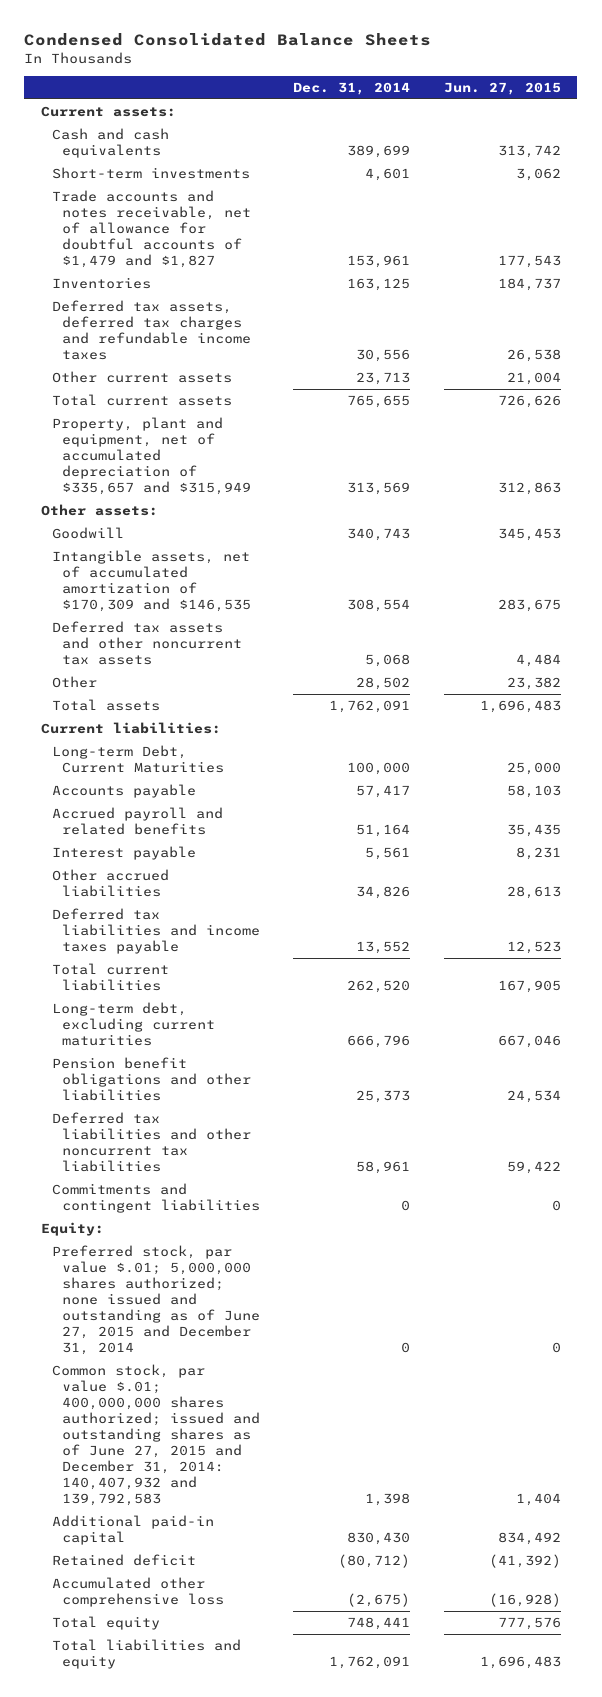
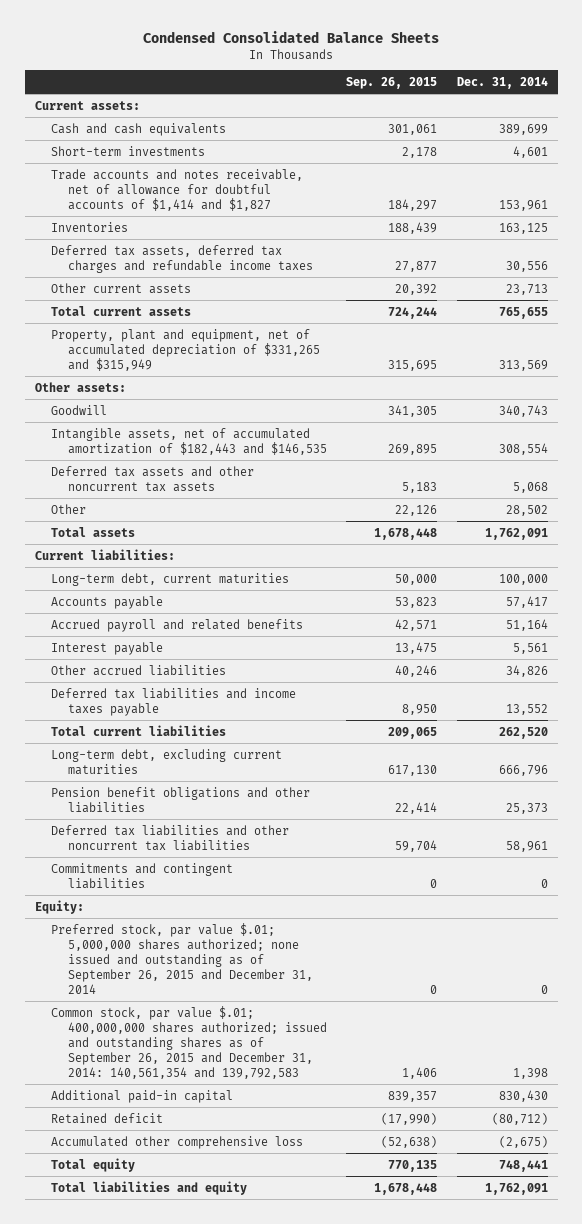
- | Dec. 31, 2014 | Jun. 27, 2015
+ | Sep. 26, 2015 | Dec. 31, 2014
- Trade accounts and notes receivable, net of allowance for doubtful accounts of $1,479 and $1,827 | 153,961 | 177,543
+ Trade accounts and notes receivable, net of allowance for doubtful accounts of $1,414 and $1,827 | 184,297 | 153,961
- Property, plant and equipment, net of accumulated depreciation of $335,657 and $315,949 | 313,569 | 312,863
+ Property, plant and equipment, net of accumulated depreciation of $331,265 and $315,949 | 315,695 | 313,569
- Intangible assets, net of accumulated amortization of $170,309 and $146,535 | 308,554 | 283,675
+ Intangible assets, net of accumulated amortization of $182,443 and $146,535 | 269,895 | 308,554
- Long-term Debt, Current Maturities | 100,000 | 25,000
+ Long-term debt, current maturities | 50,000 | 100,000
- Preferred stock, par value $.01; 5,000,000 shares authorized; none issued and outstanding as of June 27, 2015 and December 31, 2014 | 0 | 0
- Common stock, par value $.01; 400,000,000 shares authorized; issued and outstanding shares as of June 27, 2015 and December 31, 2014: 140,407,932 and 139,792,583 | 1,398 | 1,404
+ Preferred stock, par value $.01; 5,000,000 shares authorized; none issued and outstanding as of September 26, 2015 and December 31, 2014 | 0 | 0
+ Common stock, par value $.01; 400,000,000 shares authorized; issued and outstanding shares as of September 26, 2015 and December 31, 2014: 140,561,354 and 139,792,583 | 1,406 | 1,398

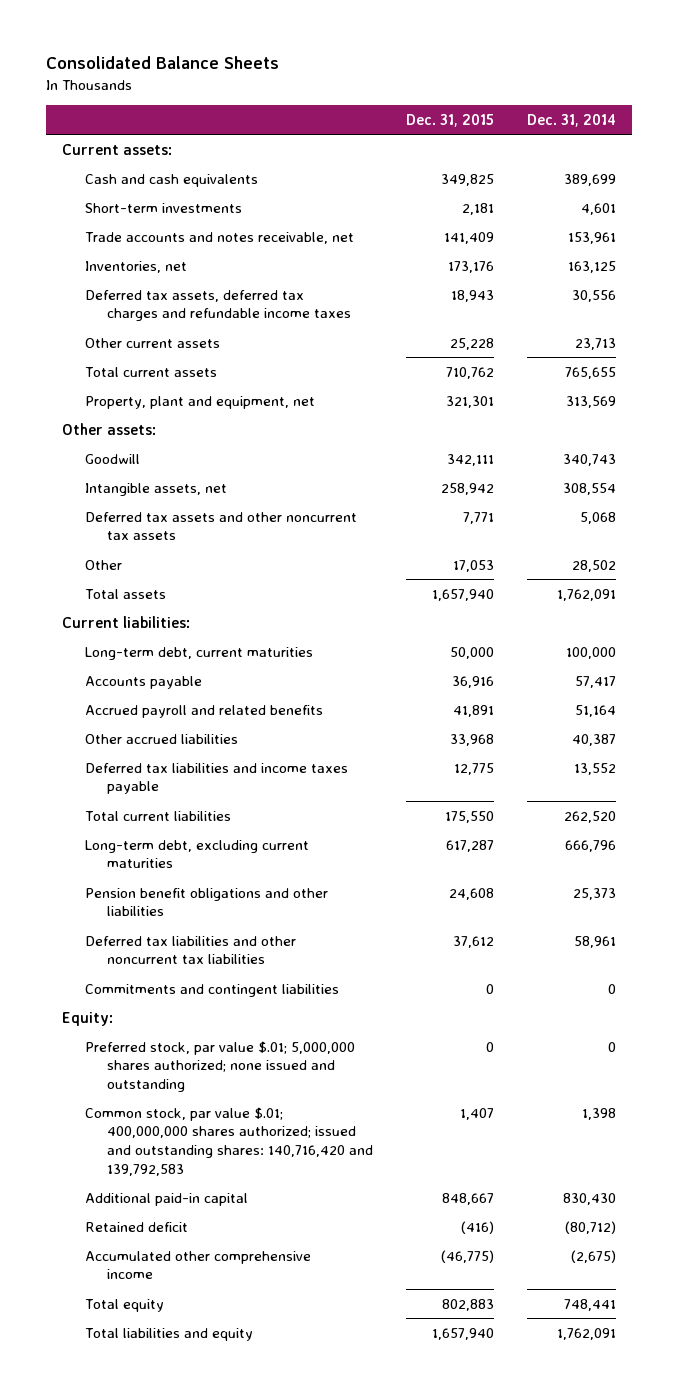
- Condensed Consolidated Balance Sheets
+ Consolidated Balance Sheets
- | Sep. 26, 2015 | Dec. 31, 2014
+ | Dec. 31, 2015 | Dec. 31, 2014
- Trade accounts and notes receivable, net of allowance for doubtful accounts of $1,414 and $1,827 | 184,297 | 153,961
- Inventories | 188,439 | 163,125
+ Trade accounts and notes receivable, net | 141,409 | 153,961
+ Inventories, net | 173,176 | 163,125
- Property, plant and equipment, net of accumulated depreciation of $331,265 and $315,949 | 315,695 | 313,569
+ Property, plant and equipment, net | 321,301 | 313,569
- Intangible assets, net of accumulated amortization of $182,443 and $146,535 | 269,895 | 308,554
+ Intangible assets, net | 258,942 | 308,554
- Interest payable | 13,475 | 5,561
- Other accrued liabilities | 40,246 | 34,826
+ Other accrued liabilities | 33,968 | 40,387
- Preferred stock, par value $.01; 5,000,000 shares authorized; none issued and outstanding as of September 26, 2015 and December 31, 2014 | 0 | 0
- Common stock, par value $.01; 400,000,000 shares authorized; issued and outstanding shares as of September 26, 2015 and December 31, 2014: 140,561,354 and 139,792,583 | 1,406 | 1,398
+ Preferred stock, par value $.01; 5,000,000 shares authorized; none issued and outstanding | 0 | 0
+ Common stock, par value $.01; 400,000,000 shares authorized; issued and outstanding shares: 140,716,420 and 139,792,583 | 1,407 | 1,398
- Accumulated other comprehensive loss | (52,638) | (2,675)
+ Accumulated other comprehensive income | (46,775) | (2,675)

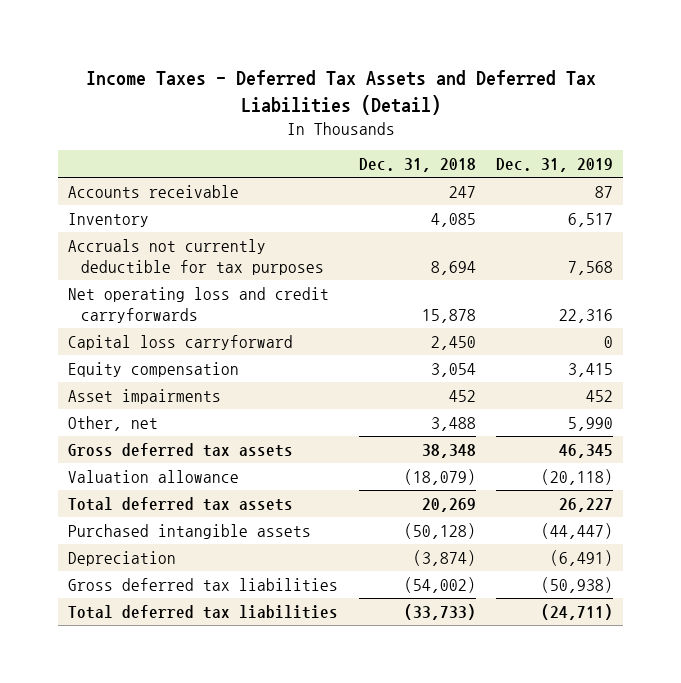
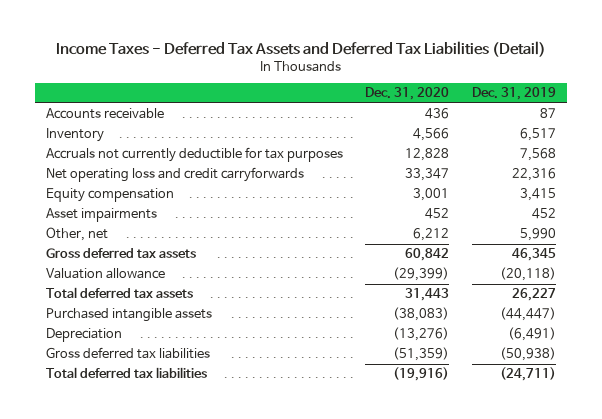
- | Dec. 31, 2018 | Dec. 31, 2019
+ | Dec. 31, 2020 | Dec. 31, 2019
- Capital loss carryforward | 2,450 | 0

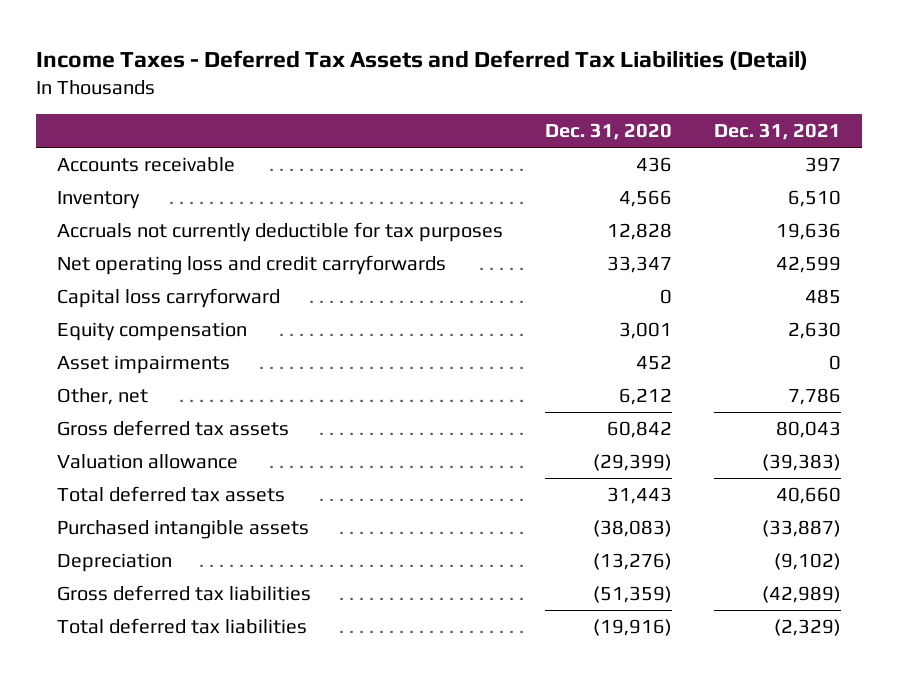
- | Dec. 31, 2020 | Dec. 31, 2019
+ | Dec. 31, 2020 | Dec. 31, 2021
+ Capital loss carryforward | 0 | 485

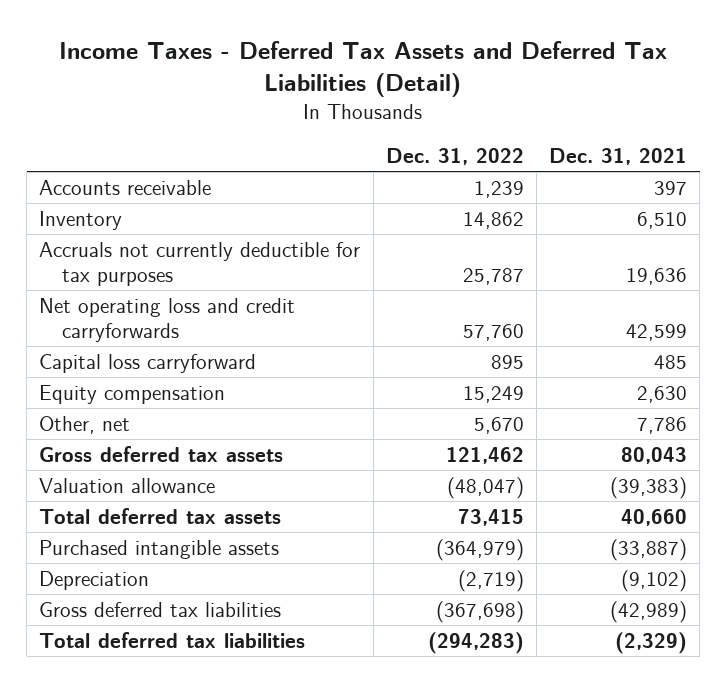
- | Dec. 31, 2020 | Dec. 31, 2021
+ | Dec. 31, 2022 | Dec. 31, 2021
- Asset impairments | 452 | 0

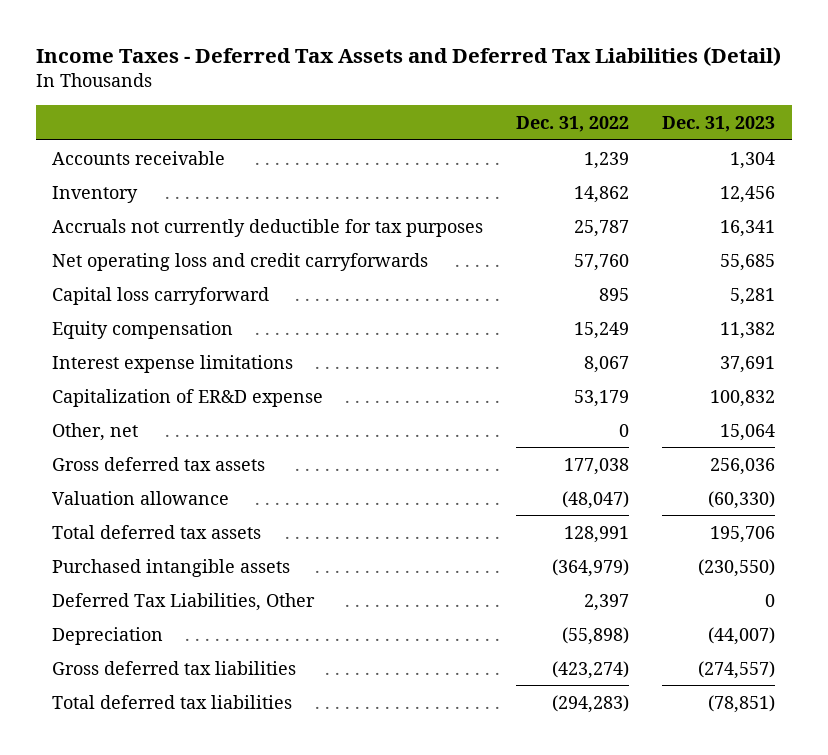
- | Dec. 31, 2022 | Dec. 31, 2021
+ | Dec. 31, 2022 | Dec. 31, 2023
- Other, net | 5,670 | 7,786
- Gross deferred tax assets | 121,462 | 80,043
+ Interest expense limitations | 8,067 | 37,691
+ Capitalization of ER&D expense | 53,179 | 100,832
+ Other, net | 0 | 15,064
+ Gross deferred tax assets | 177,038 | 256,036
- Total deferred tax assets | 73,415 | 40,660
+ Total deferred tax assets | 128,991 | 195,706
- Depreciation | (2,719) | (9,102)
- Gross deferred tax liabilities | (367,698) | (42,989)
+ Deferred Tax Liabilities, Other | 2,397 | 0
+ Depreciation | (55,898) | (44,007)
+ Gross deferred tax liabilities | (423,274) | (274,557)

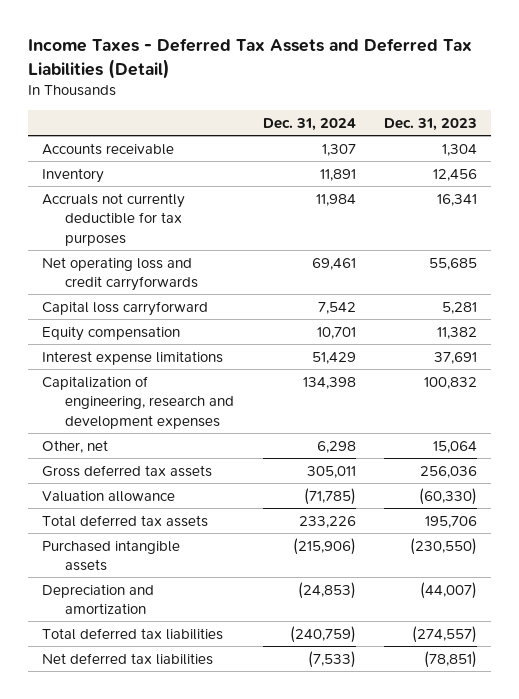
- | Dec. 31, 2022 | Dec. 31, 2023
+ | Dec. 31, 2024 | Dec. 31, 2023
- Capitalization of ER&D expense | 53,179 | 100,832
+ Capitalization of engineering, research and development expenses | 134,398 | 100,832
- Deferred Tax Liabilities, Other | 2,397 | 0
- Depreciation | (55,898) | (44,007)
- Gross deferred tax liabilities | (423,274) | (274,557)
- Total deferred tax liabilities | (294,283) | (78,851)
+ Depreciation and amortization | (24,853) | (44,007)
+ Total deferred tax liabilities | (240,759) | (274,557)
+ Net deferred tax liabilities | (7,533) | (78,851)

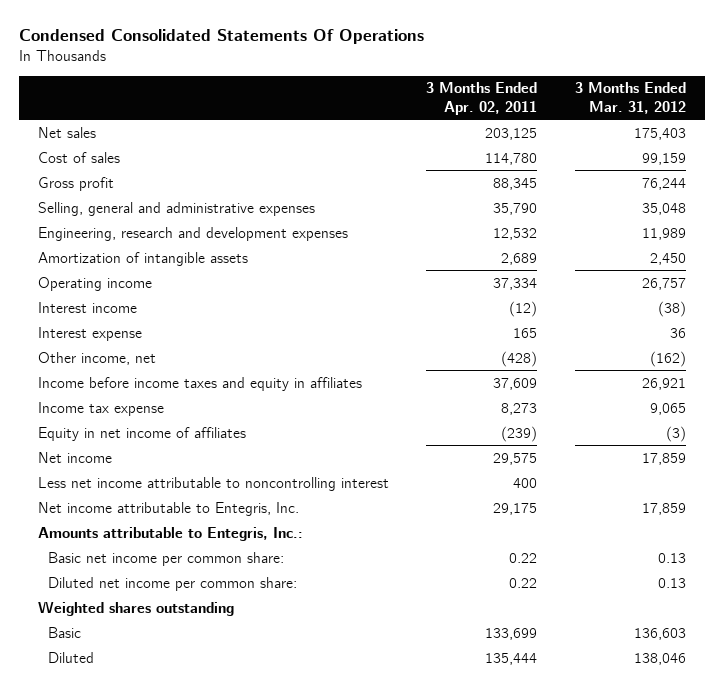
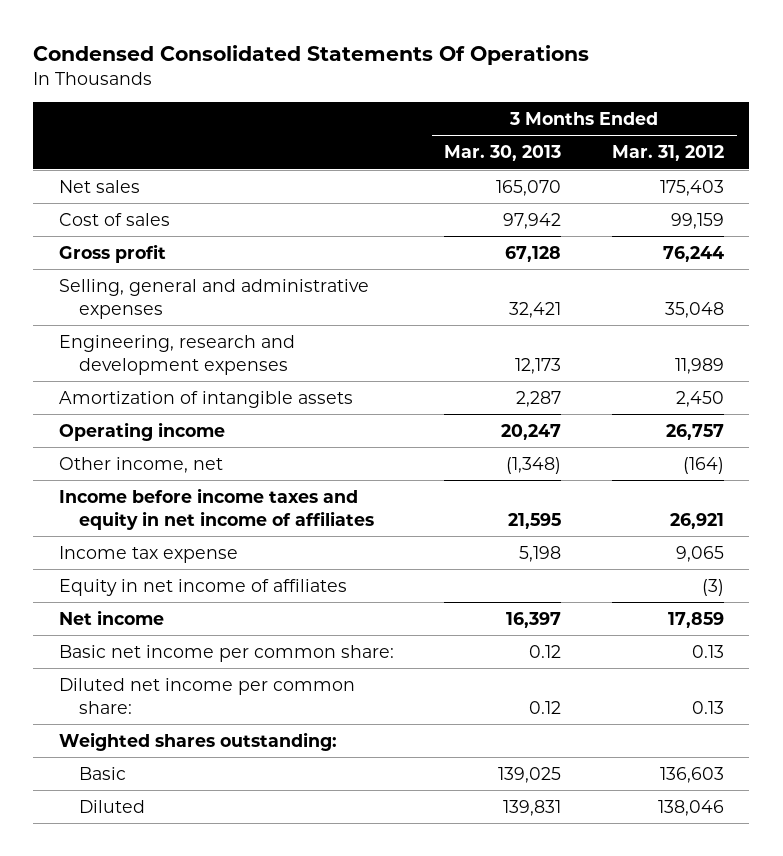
- | 3 Months Ended Apr. 02, 2011 | 3 Months Ended Mar. 31, 2012
+ | 3 Months Ended Mar. 30, 2013 | 3 Months Ended Mar. 31, 2012
- Interest income | (12) | (38)
- Interest expense | 165 | 36
- Other income, net | (428) | (162)
- Income before income taxes and equity in affiliates | 37,609 | 26,921
+ Other income, net | (1,348) | (164)
+ Income before income taxes and equity in net income of affiliates | 21,595 | 26,921
- Less net income attributable to noncontrolling interest | 400 |
- Net income attributable to Entegris, Inc. | 29,175 | 17,859
- Amounts attributable to Entegris, Inc.:
- Weighted shares outstanding
+ Weighted shares outstanding:

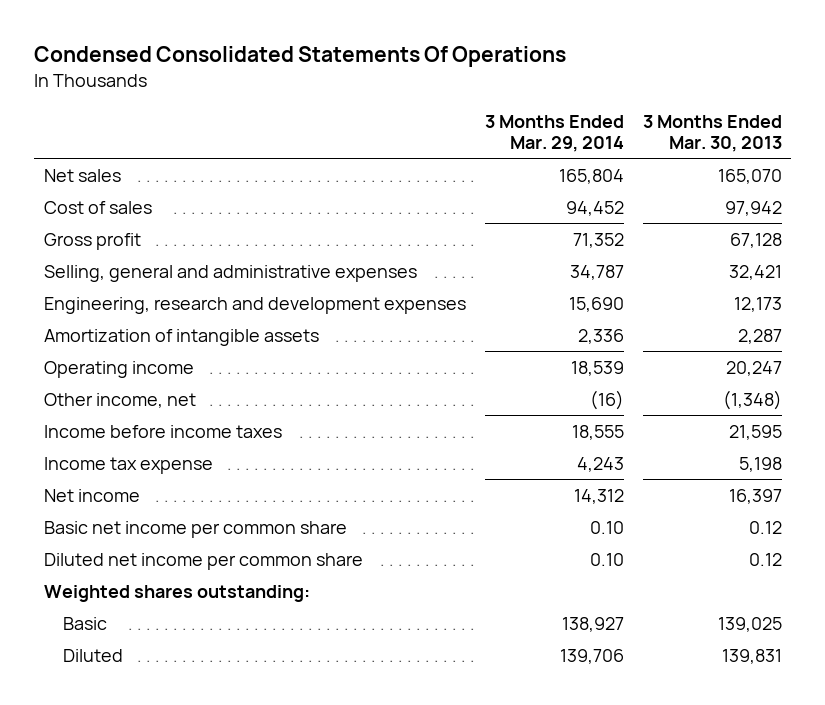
- | 3 Months Ended Mar. 30, 2013 | 3 Months Ended Mar. 31, 2012
+ | 3 Months Ended Mar. 29, 2014 | 3 Months Ended Mar. 30, 2013
- Income before income taxes and equity in net income of affiliates | 21,595 | 26,921
+ Income before income taxes | 18,555 | 21,595
- Equity in net income of affiliates | | (3)
- Basic net income per common share: | 0.12 | 0.13
- Diluted net income per common share: | 0.12 | 0.13
+ Basic net income per common share | 0.10 | 0.12
+ Diluted net income per common share | 0.10 | 0.12

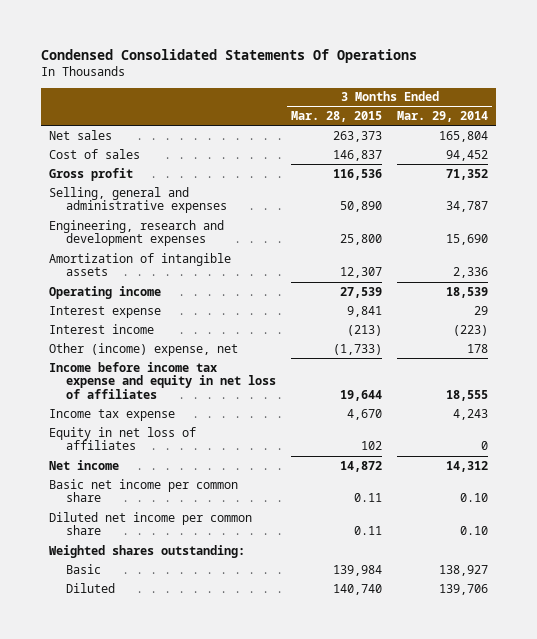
- | 3 Months Ended Mar. 29, 2014 | 3 Months Ended Mar. 30, 2013
+ | 3 Months Ended Mar. 28, 2015 | 3 Months Ended Mar. 29, 2014
- Other income, net | (16) | (1,348)
- Income before income taxes | 18,555 | 21,595
+ Interest expense | 9,841 | 29
+ Interest income | (213) | (223)
+ Other (income) expense, net | (1,733) | 178
+ Income before income tax expense and equity in net loss of affiliates | 19,644 | 18,555
+ Equity in net loss of affiliates | 102 | 0

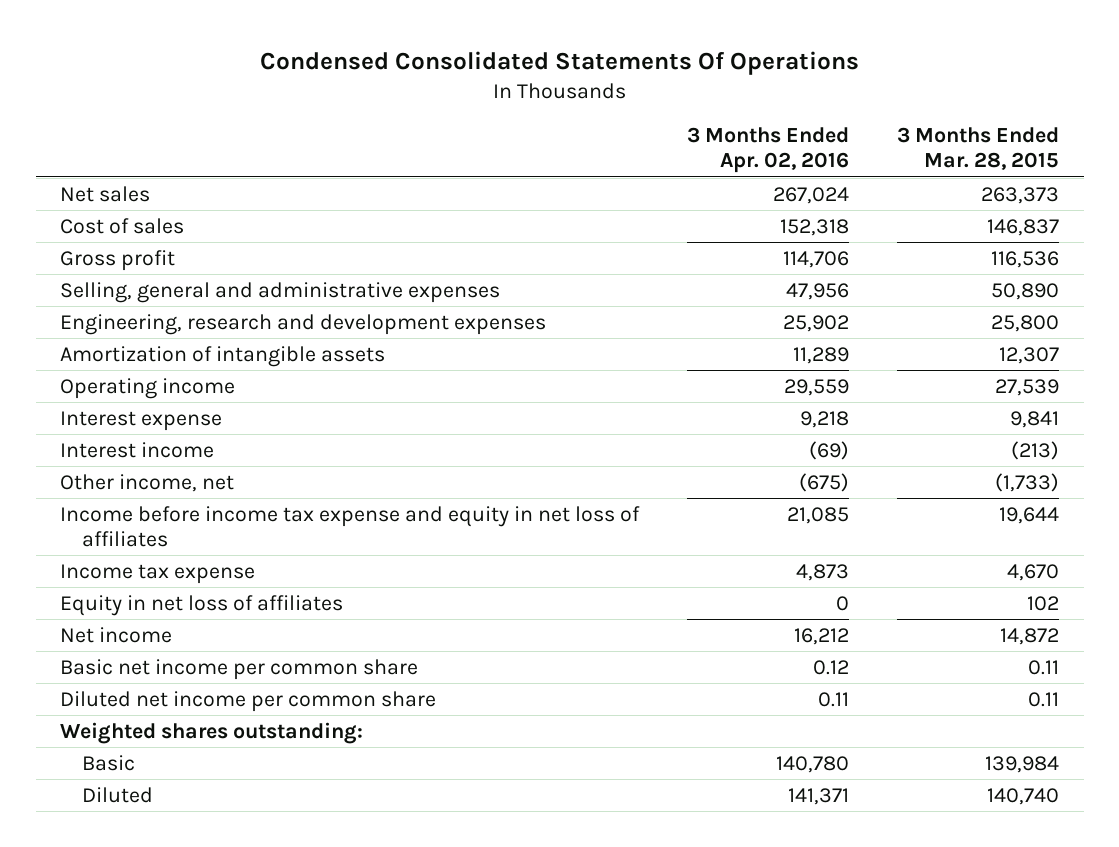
- | 3 Months Ended Mar. 28, 2015 | 3 Months Ended Mar. 29, 2014
+ | 3 Months Ended Apr. 02, 2016 | 3 Months Ended Mar. 28, 2015
- Other (income) expense, net | (1,733) | 178
+ Other income, net | (675) | (1,733)

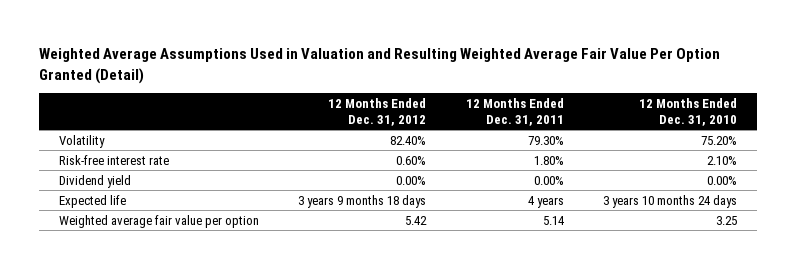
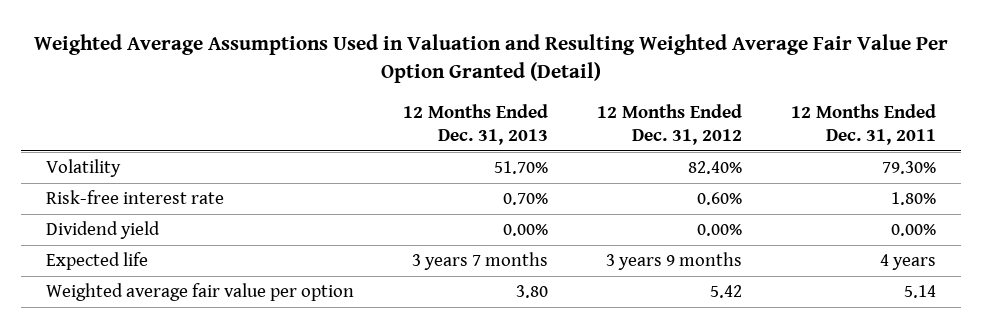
- | 12 Months Ended Dec. 31, 2012 | 12 Months Ended Dec. 31, 2011 | 12 Months Ended Dec. 31, 2010
+ | 12 Months Ended Dec. 31, 2013 | 12 Months Ended Dec. 31, 2012 | 12 Months Ended Dec. 31, 2011
- Expected life | 3 years 9 months 18 days | 4 years | 3 years 10 months 24 days
+ Expected life | 3 years 7 months | 3 years 9 months | 4 years

